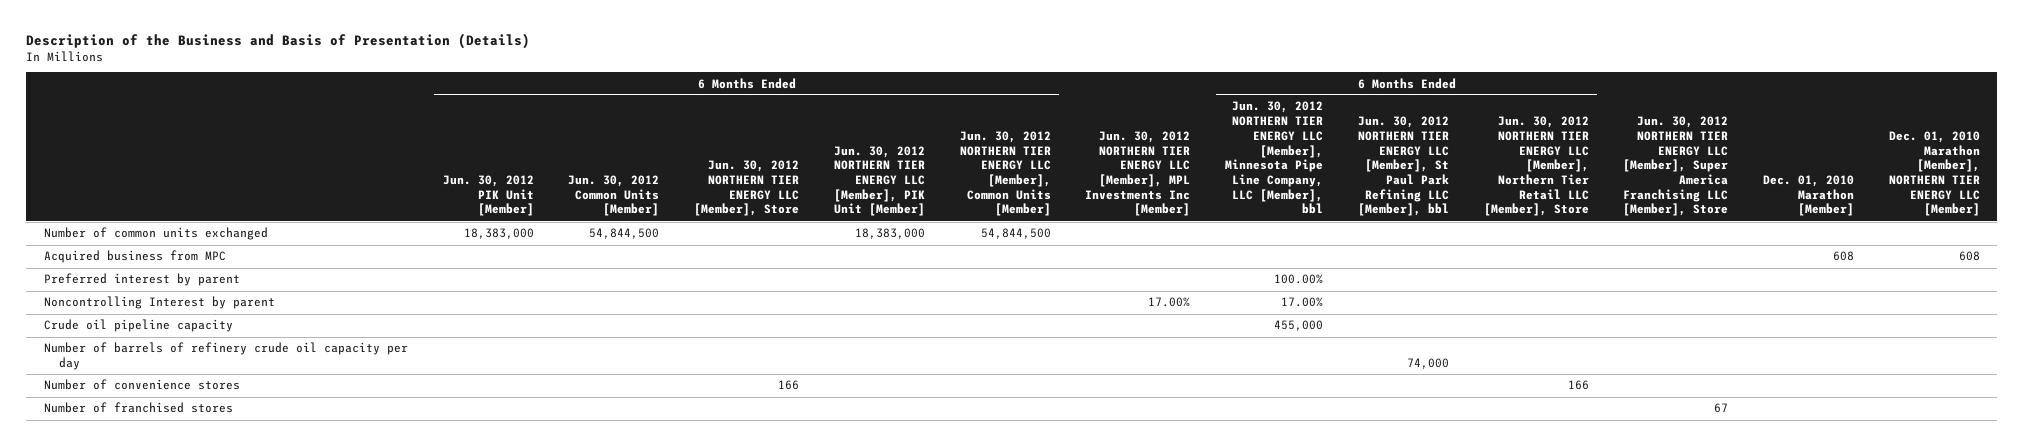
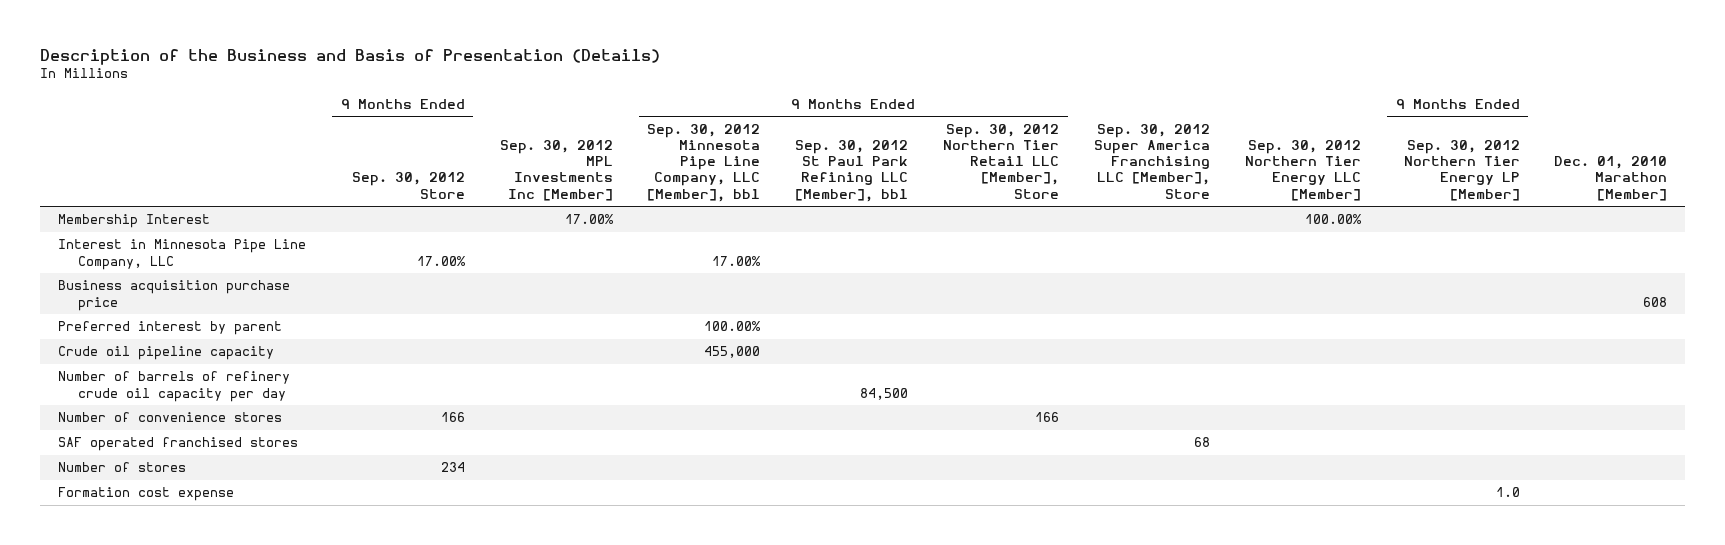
- | 6 Months Ended Jun. 30, 2012 PIK Unit [Member] | 6 Months Ended Jun. 30, 2012 Common Units [Member] | 6 Months Ended Jun. 30, 2012 NORTHERN TIER ENERGY LLC [Member], Store | 6 Months Ended Jun. 30, 2012 NORTHERN TIER ENERGY LLC [Member], PIK Unit [Member] | 6 Months Ended Jun. 30, 2012 NORTHERN TIER ENERGY LLC [Member], Common Units [Member] | Jun. 30, 2012 NORTHERN TIER ENERGY LLC [Member], MPL Investments Inc [Member] | 6 Months Ended Jun. 30, 2012 NORTHERN TIER ENERGY LLC [Member], Minnesota Pipe Line Company, LLC [Member], bbl | 6 Months Ended Jun. 30, 2012 NORTHERN TIER ENERGY LLC [Member], St Paul Park Refining LLC [Member], bbl | 6 Months Ended Jun. 30, 2012 NORTHERN TIER ENERGY LLC [Member], Northern Tier Retail LLC [Member], Store | Jun. 30, 2012 NORTHERN TIER ENERGY LLC [Member], Super America Franchising LLC [Member], Store | Dec. 01, 2010 Marathon [Member] | Dec. 01, 2010 Marathon [Member], NORTHERN TIER ENERGY LLC [Member]
+ | 9 Months Ended Sep. 30, 2012 Store | Sep. 30, 2012 MPL Investments Inc [Member] | 9 Months Ended Sep. 30, 2012 Minnesota Pipe Line Company, LLC [Member], bbl | 9 Months Ended Sep. 30, 2012 St Paul Park Refining LLC [Member], bbl | 9 Months Ended Sep. 30, 2012 Northern Tier Retail LLC [Member], Store | Sep. 30, 2012 Super America Franchising LLC [Member], Store | Sep. 30, 2012 Northern Tier Energy LLC [Member] | 9 Months Ended Sep. 30, 2012 Northern Tier Energy LP [Member] | Dec. 01, 2010 Marathon [Member]
- Number of common units exchanged | 18,383,000 | 54,844,500 | | 18,383,000 | 54,844,500 | | | | | | |
- Acquired business from MPC | | | | | | | | | | | 608 | 608
+ Membership Interest | | 17.00% | | | | | 100.00% | |
+ Interest in Minnesota Pipe Line Company, LLC | 17.00% | | 17.00% | | | | | |
+ Business acquisition purchase price | | | | | | | | | 608
- Noncontrolling Interest by parent | | | | | | 17.00% | 17.00% | | | | |
- Number of franchised stores | | | | | | | | | | 67 | |
+ SAF operated franchised stores | | | | | | 68 | | |
+ Number of stores | 234 | | | | | | | |
+ Formation cost expense | | | | | | | | 1.0 |

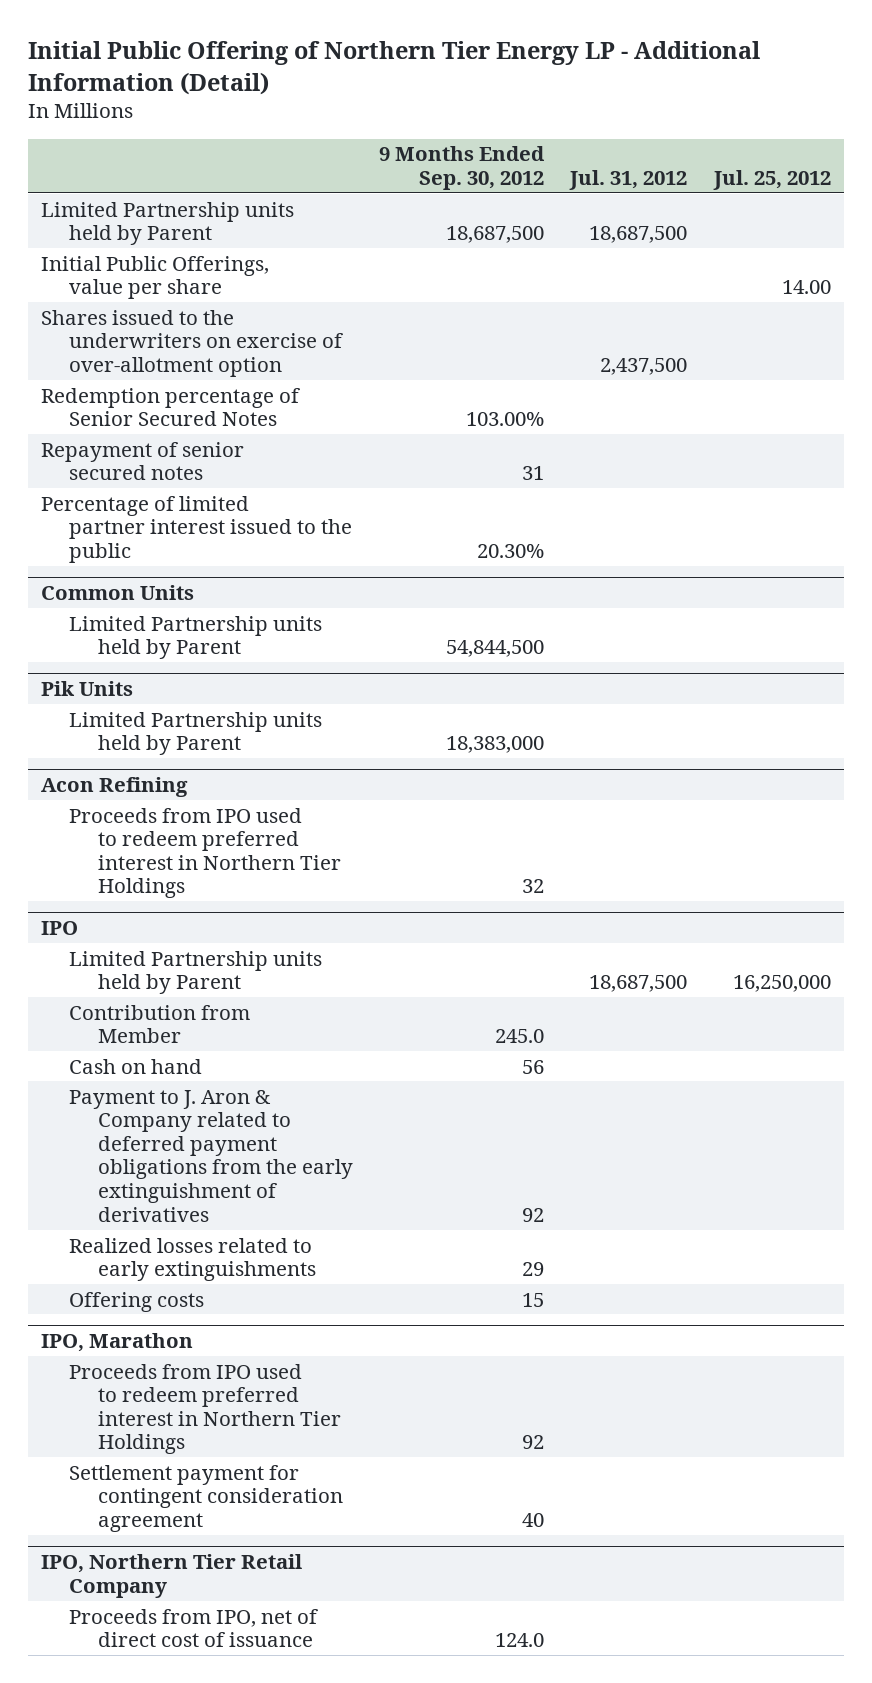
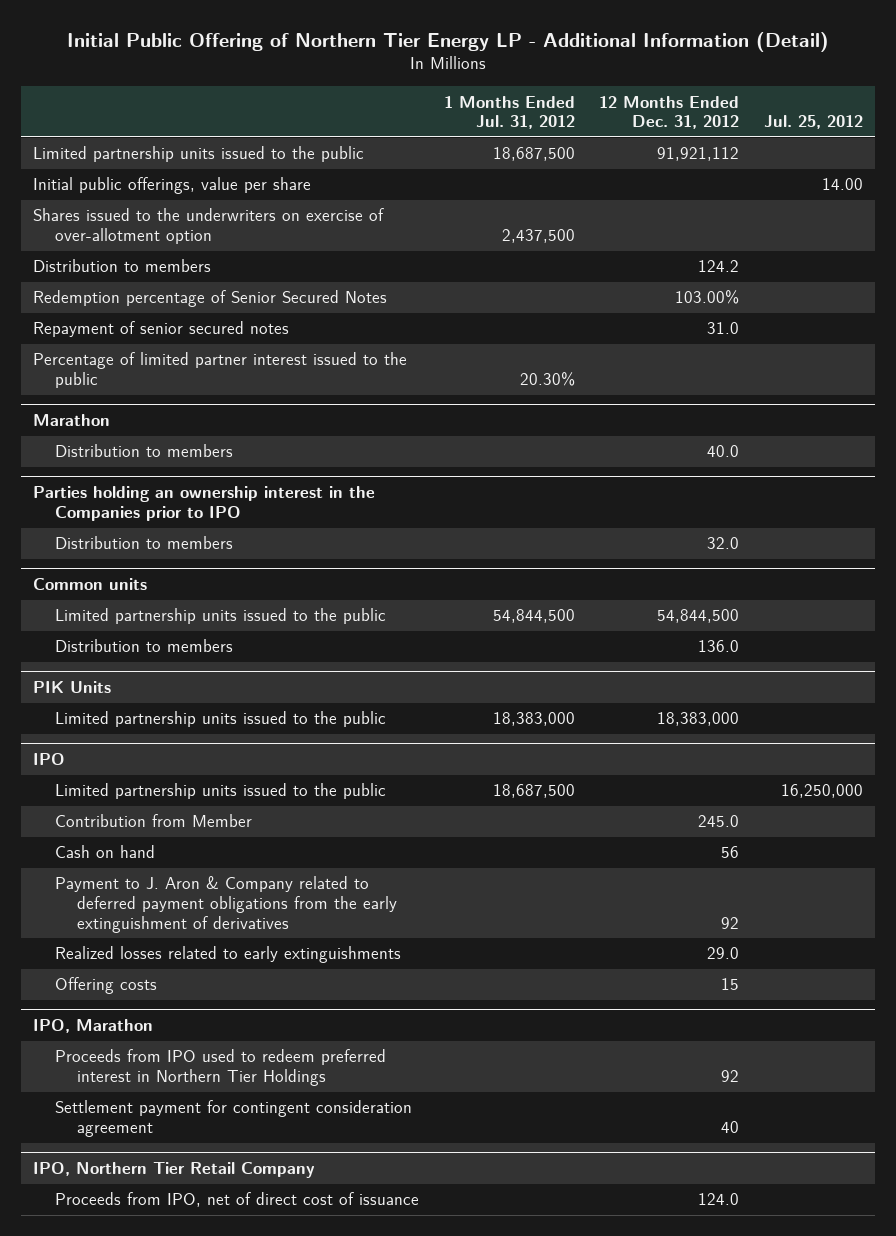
- | 9 Months Ended Sep. 30, 2012 | Jul. 31, 2012 | Jul. 25, 2012
+ | 1 Months Ended Jul. 31, 2012 | 12 Months Ended Dec. 31, 2012 | Jul. 25, 2012
- Limited Partnership units held by Parent | 18,687,500 | 18,687,500 |
- Initial Public Offerings, value per share | | | 14.00
+ Limited partnership units issued to the public | 18,687,500 | 91,921,112 |
+ Initial public offerings, value per share | | | 14.00
+ Distribution to members | | 124.2 |
- Common Units
- Limited Partnership units held by Parent | 54,844,500 | |
- Pik Units
- Limited Partnership units held by Parent | 18,383,000 | |
- Acon Refining
- Proceeds from IPO used to redeem preferred interest in Northern Tier Holdings | 32 | |
+ Marathon
+ Distribution to members | | 40.0 |
+ Parties holding an ownership interest in the Companies prior to IPO
+ Distribution to members | | 32.0 |
+ Common units
+ Limited partnership units issued to the public | 54,844,500 | 54,844,500 |
+ Distribution to members | | 136.0 |
+ PIK Units
+ Limited partnership units issued to the public | 18,383,000 | 18,383,000 |
@ IPO
- Limited Partnership units held by Parent | | 18,687,500 | 16,250,000
+ Limited partnership units issued to the public | 18,687,500 | | 16,250,000

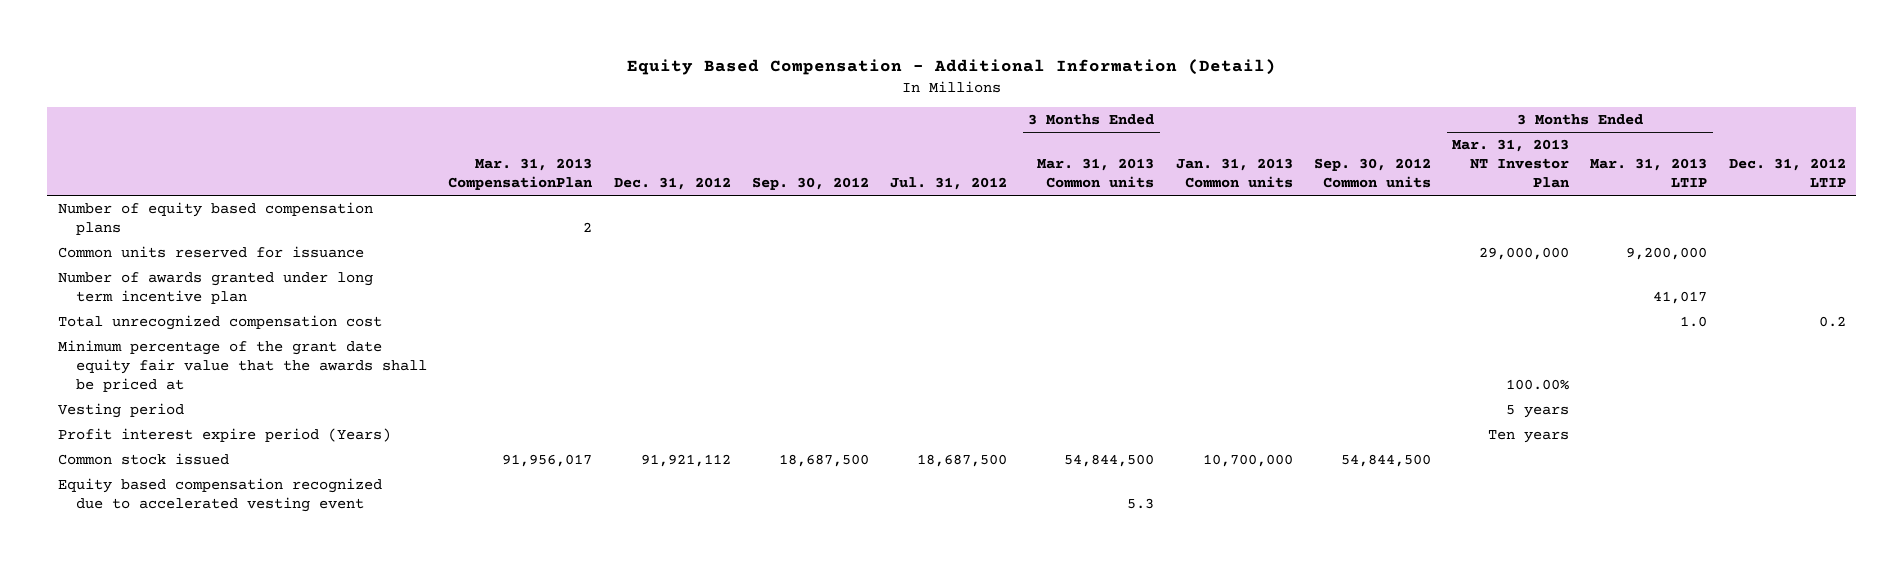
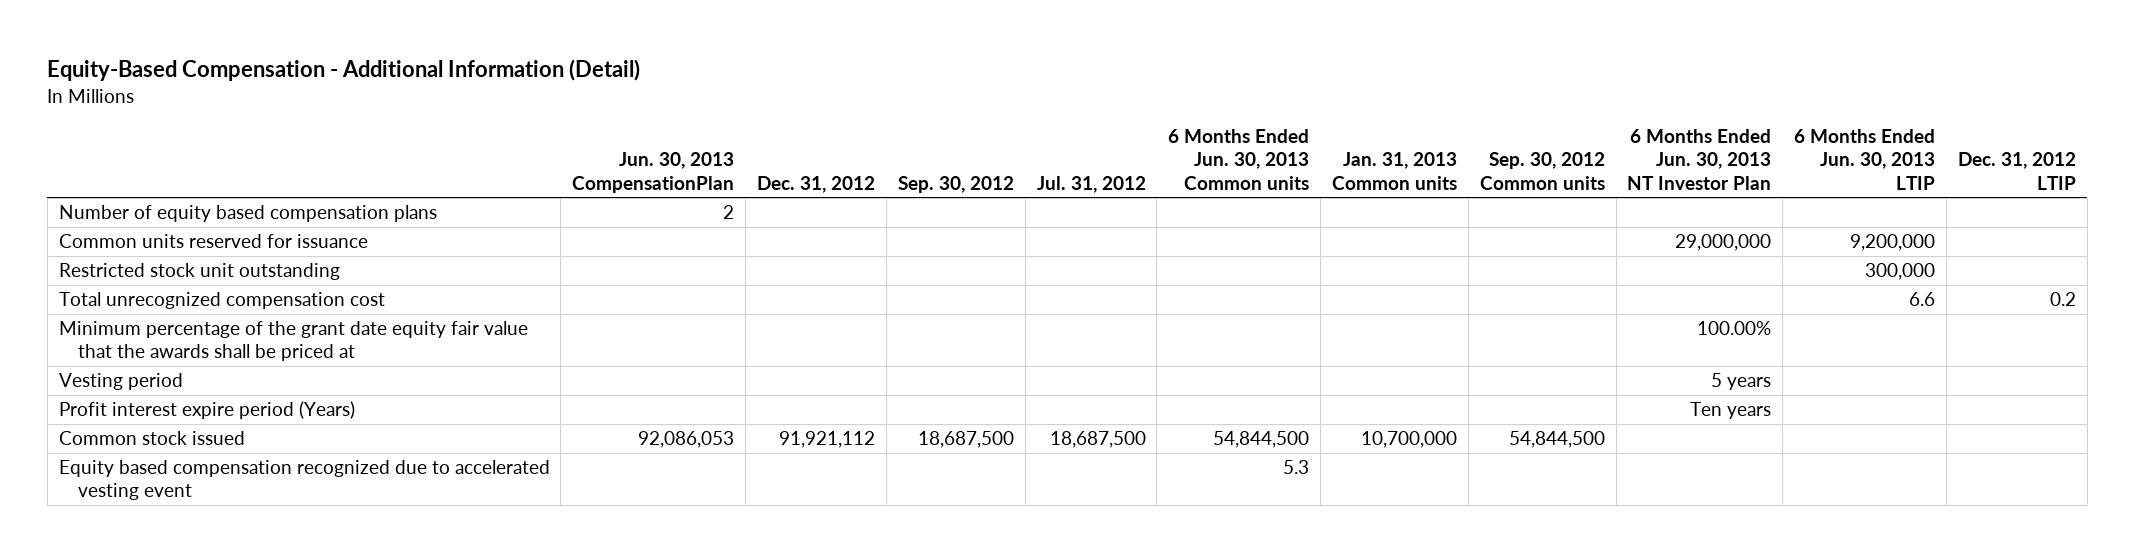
- Equity Based Compensation - Additional Information (Detail)
+ Equity-Based Compensation - Additional Information (Detail)
- | Mar. 31, 2013 CompensationPlan | Dec. 31, 2012 | Sep. 30, 2012 | Jul. 31, 2012 | 3 Months Ended Mar. 31, 2013 Common units | Jan. 31, 2013 Common units | Sep. 30, 2012 Common units | 3 Months Ended Mar. 31, 2013 NT Investor Plan | 3 Months Ended Mar. 31, 2013 LTIP | Dec. 31, 2012 LTIP
+ | Jun. 30, 2013 CompensationPlan | Dec. 31, 2012 | Sep. 30, 2012 | Jul. 31, 2012 | 6 Months Ended Jun. 30, 2013 Common units | Jan. 31, 2013 Common units | Sep. 30, 2012 Common units | 6 Months Ended Jun. 30, 2013 NT Investor Plan | 6 Months Ended Jun. 30, 2013 LTIP | Dec. 31, 2012 LTIP
- Number of awards granted under long term incentive plan | | | | | | | | | 41,017 |
+ Restricted stock unit outstanding | | | | | | | | | 300,000 |

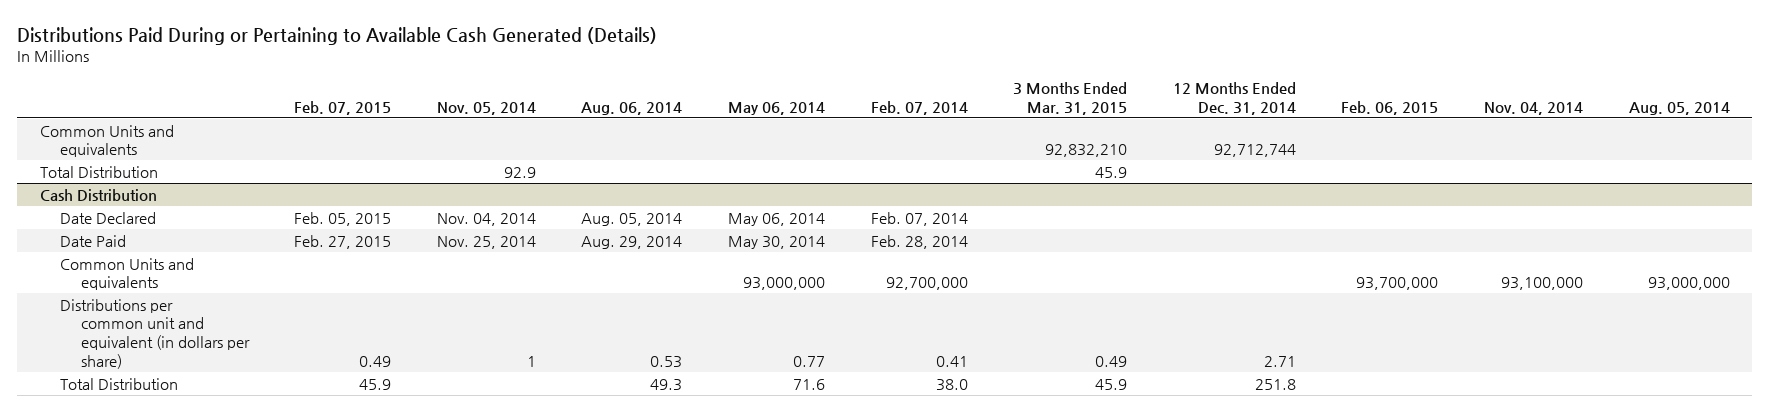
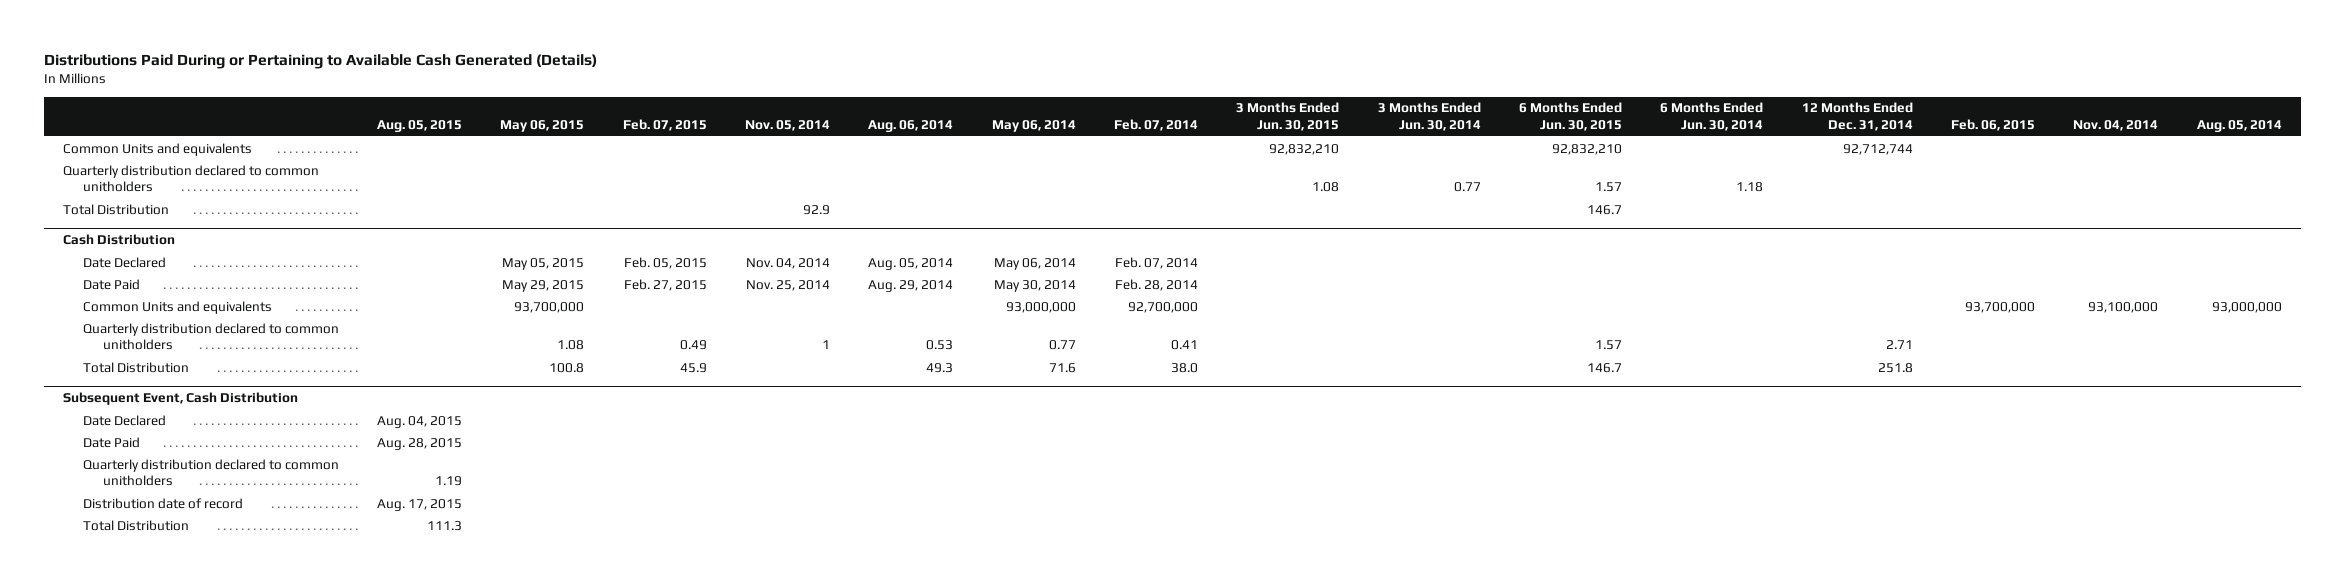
- | Feb. 07, 2015 | Nov. 05, 2014 | Aug. 06, 2014 | May 06, 2014 | Feb. 07, 2014 | 3 Months Ended Mar. 31, 2015 | 12 Months Ended Dec. 31, 2014 | Feb. 06, 2015 | Nov. 04, 2014 | Aug. 05, 2014
+ | Aug. 05, 2015 | May 06, 2015 | Feb. 07, 2015 | Nov. 05, 2014 | Aug. 06, 2014 | May 06, 2014 | Feb. 07, 2014 | 3 Months Ended Jun. 30, 2015 | 3 Months Ended Jun. 30, 2014 | 6 Months Ended Jun. 30, 2015 | 6 Months Ended Jun. 30, 2014 | 12 Months Ended Dec. 31, 2014 | Feb. 06, 2015 | Nov. 04, 2014 | Aug. 05, 2014
+ Quarterly distribution declared to common unitholders | | | | | | | | 1.08 | 0.77 | 1.57 | 1.18 | | | |
@ Cash Distribution
- Distributions per common unit and equivalent (in dollars per share) | 0.49 | 1 | 0.53 | 0.77 | 0.41 | 0.49 | 2.71 | | |
+ Quarterly distribution declared to common unitholders | | 1.08 | 0.49 | 1 | 0.53 | 0.77 | 0.41 | | | 1.57 | | 2.71 | | |
+ Subsequent Event, Cash Distribution
+ Date Declared | Aug. 04, 2015 | | | | | | | | | | | | | |
+ Date Paid | Aug. 28, 2015 | | | | | | | | | | | | | |
+ Quarterly distribution declared to common unitholders | 1.19 | | | | | | | | | | | | | |
+ Distribution date of record | Aug. 17, 2015 | | | | | | | | | | | | | |
+ Total Distribution | 111.3 | | | | | | | | | | | | | |

